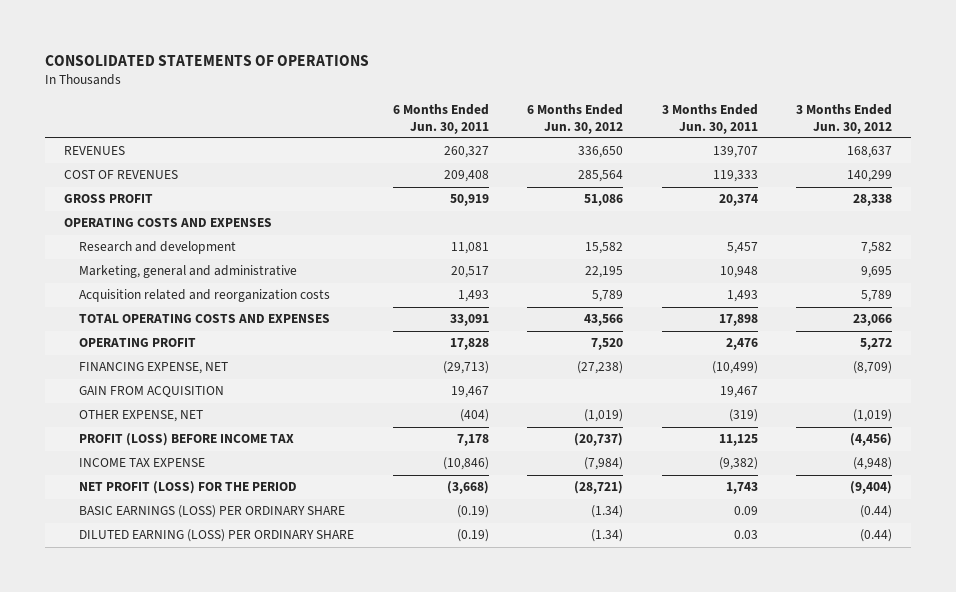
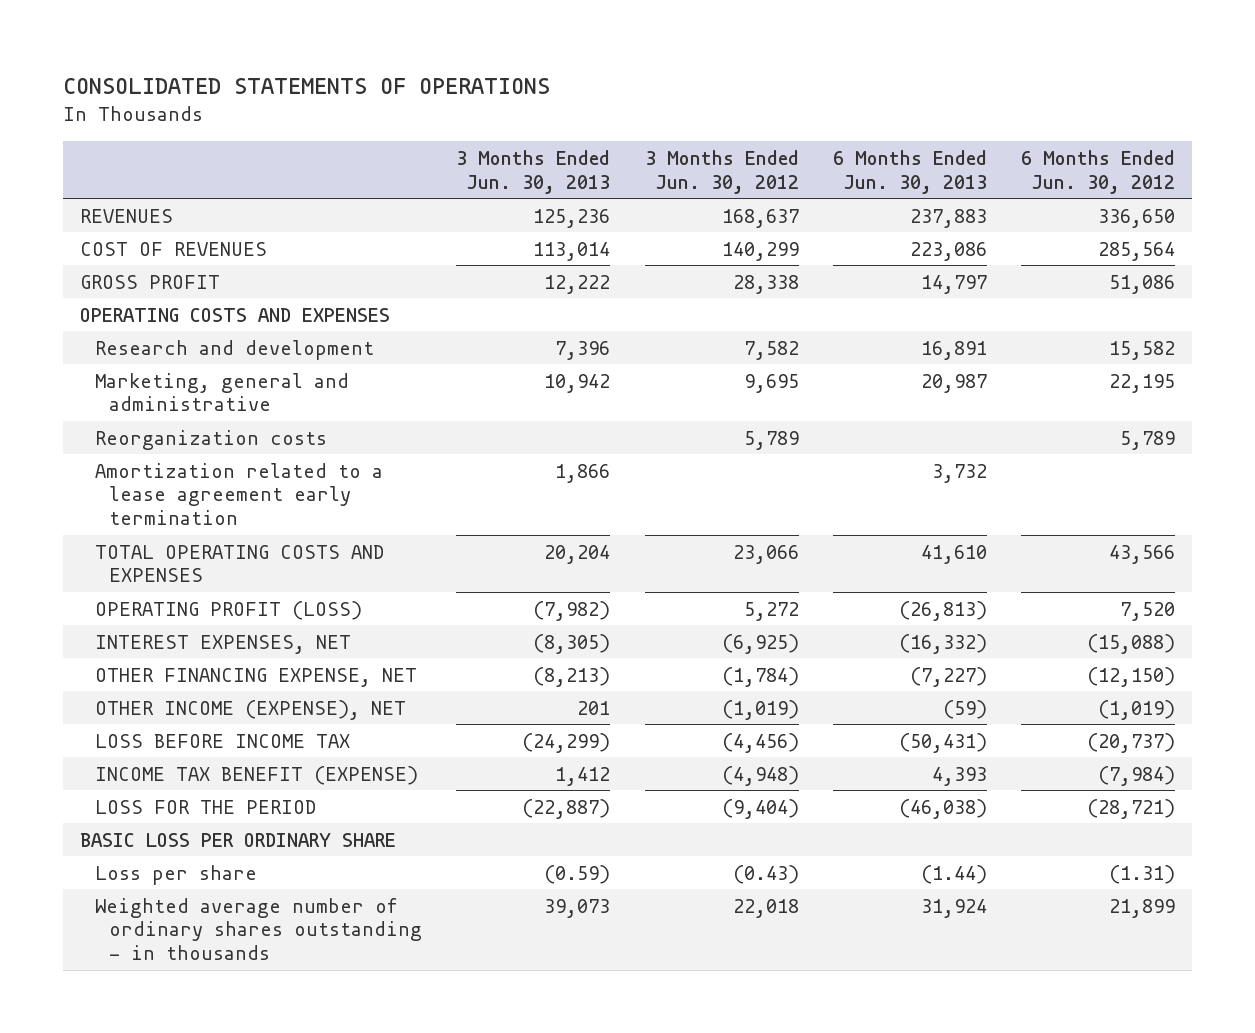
- | 6 Months Ended Jun. 30, 2011 | 6 Months Ended Jun. 30, 2012 | 3 Months Ended Jun. 30, 2011 | 3 Months Ended Jun. 30, 2012
+ | 3 Months Ended Jun. 30, 2013 | 3 Months Ended Jun. 30, 2012 | 6 Months Ended Jun. 30, 2013 | 6 Months Ended Jun. 30, 2012
- Acquisition related and reorganization costs | 1,493 | 5,789 | 1,493 | 5,789
+ Reorganization costs | | 5,789 | | 5,789
+ Amortization related to a lease agreement early termination | 1,866 | | 3,732 |
- OPERATING PROFIT | 17,828 | 7,520 | 2,476 | 5,272
- FINANCING EXPENSE, NET | (29,713) | (27,238) | (10,499) | (8,709)
- GAIN FROM ACQUISITION | 19,467 | | 19,467 |
- OTHER EXPENSE, NET | (404) | (1,019) | (319) | (1,019)
- PROFIT (LOSS) BEFORE INCOME TAX | 7,178 | (20,737) | 11,125 | (4,456)
- INCOME TAX EXPENSE | (10,846) | (7,984) | (9,382) | (4,948)
- NET PROFIT (LOSS) FOR THE PERIOD | (3,668) | (28,721) | 1,743 | (9,404)
- BASIC EARNINGS (LOSS) PER ORDINARY SHARE | (0.19) | (1.34) | 0.09 | (0.44)
- DILUTED EARNING (LOSS) PER ORDINARY SHARE | (0.19) | (1.34) | 0.03 | (0.44)
+ OPERATING PROFIT (LOSS) | (7,982) | 5,272 | (26,813) | 7,520
+ INTEREST EXPENSES, NET | (8,305) | (6,925) | (16,332) | (15,088)
+ OTHER FINANCING EXPENSE, NET | (8,213) | (1,784) | (7,227) | (12,150)
+ OTHER INCOME (EXPENSE), NET | 201 | (1,019) | (59) | (1,019)
+ LOSS BEFORE INCOME TAX | (24,299) | (4,456) | (50,431) | (20,737)
+ INCOME TAX BENEFIT (EXPENSE) | 1,412 | (4,948) | 4,393 | (7,984)
+ LOSS FOR THE PERIOD | (22,887) | (9,404) | (46,038) | (28,721)
+ BASIC LOSS PER ORDINARY SHARE
+ Loss per share | (0.59) | (0.43) | (1.44) | (1.31)
+ Weighted average number of ordinary shares outstanding - in thousands | 39,073 | 22,018 | 31,924 | 21,899

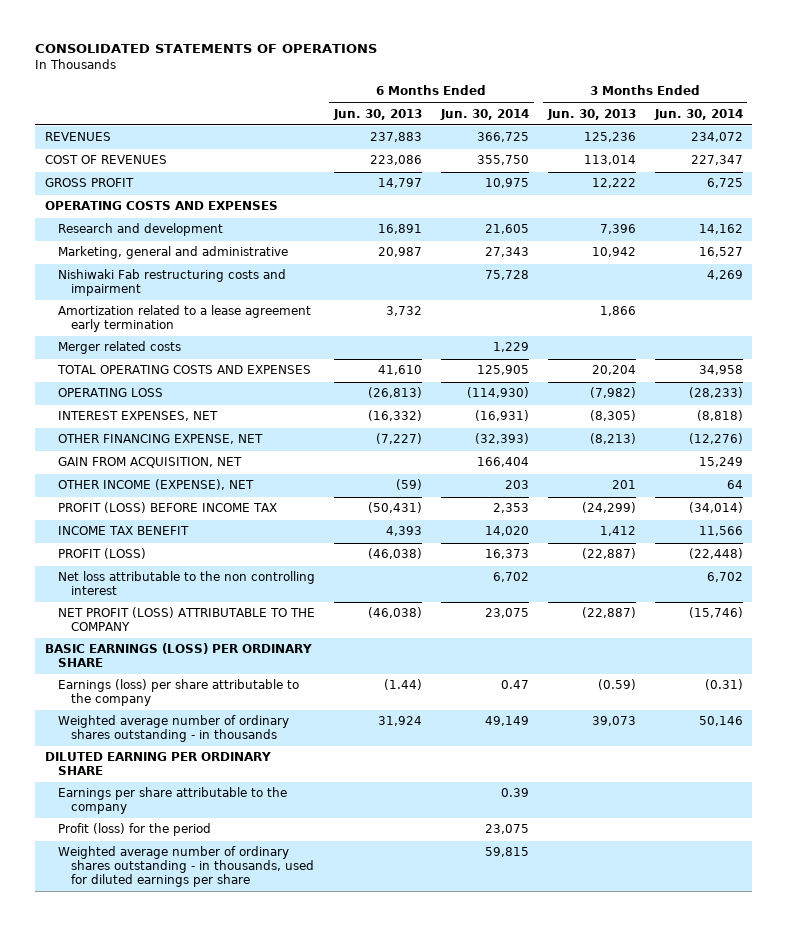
- | 3 Months Ended Jun. 30, 2013 | 3 Months Ended Jun. 30, 2012 | 6 Months Ended Jun. 30, 2013 | 6 Months Ended Jun. 30, 2012
+ | 6 Months Ended Jun. 30, 2013 | 6 Months Ended Jun. 30, 2014 | 3 Months Ended Jun. 30, 2013 | 3 Months Ended Jun. 30, 2014
- Reorganization costs | | 5,789 | | 5,789
+ Nishiwaki Fab restructuring costs and impairment | | 75,728 | | 4,269
+ Merger related costs | | 1,229 | |
- OPERATING PROFIT (LOSS) | (7,982) | 5,272 | (26,813) | 7,520
+ OPERATING LOSS | (26,813) | (114,930) | (7,982) | (28,233)
+ GAIN FROM ACQUISITION, NET | | 166,404 | | 15,249
- LOSS BEFORE INCOME TAX | (24,299) | (4,456) | (50,431) | (20,737)
- INCOME TAX BENEFIT (EXPENSE) | 1,412 | (4,948) | 4,393 | (7,984)
- LOSS FOR THE PERIOD | (22,887) | (9,404) | (46,038) | (28,721)
- BASIC LOSS PER ORDINARY SHARE
- Loss per share | (0.59) | (0.43) | (1.44) | (1.31)
+ PROFIT (LOSS) BEFORE INCOME TAX | (50,431) | 2,353 | (24,299) | (34,014)
+ INCOME TAX BENEFIT | 4,393 | 14,020 | 1,412 | 11,566
+ PROFIT (LOSS) | (46,038) | 16,373 | (22,887) | (22,448)
+ Net loss attributable to the non controlling interest | | 6,702 | | 6,702
+ NET PROFIT (LOSS) ATTRIBUTABLE TO THE COMPANY | (46,038) | 23,075 | (22,887) | (15,746)
+ BASIC EARNINGS (LOSS) PER ORDINARY SHARE
+ Earnings (loss) per share attributable to the company | (1.44) | 0.47 | (0.59) | (0.31)
+ DILUTED EARNING PER ORDINARY SHARE
+ Earnings per share attributable to the company | | 0.39 | |
+ Profit (loss) for the period | | 23,075 | |
+ Weighted average number of ordinary shares outstanding - in thousands, used for diluted earnings per share | | 59,815 | |

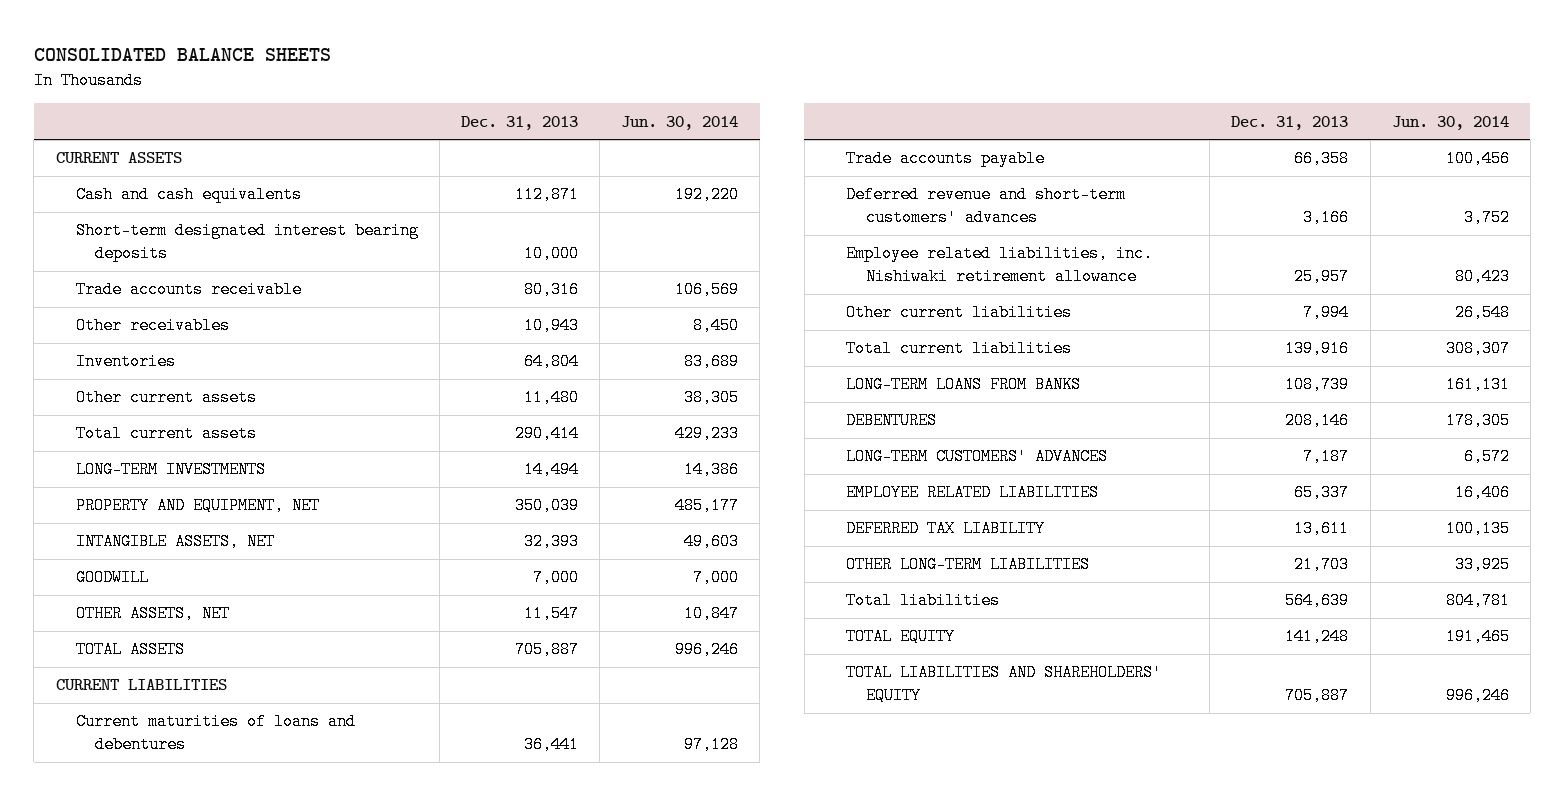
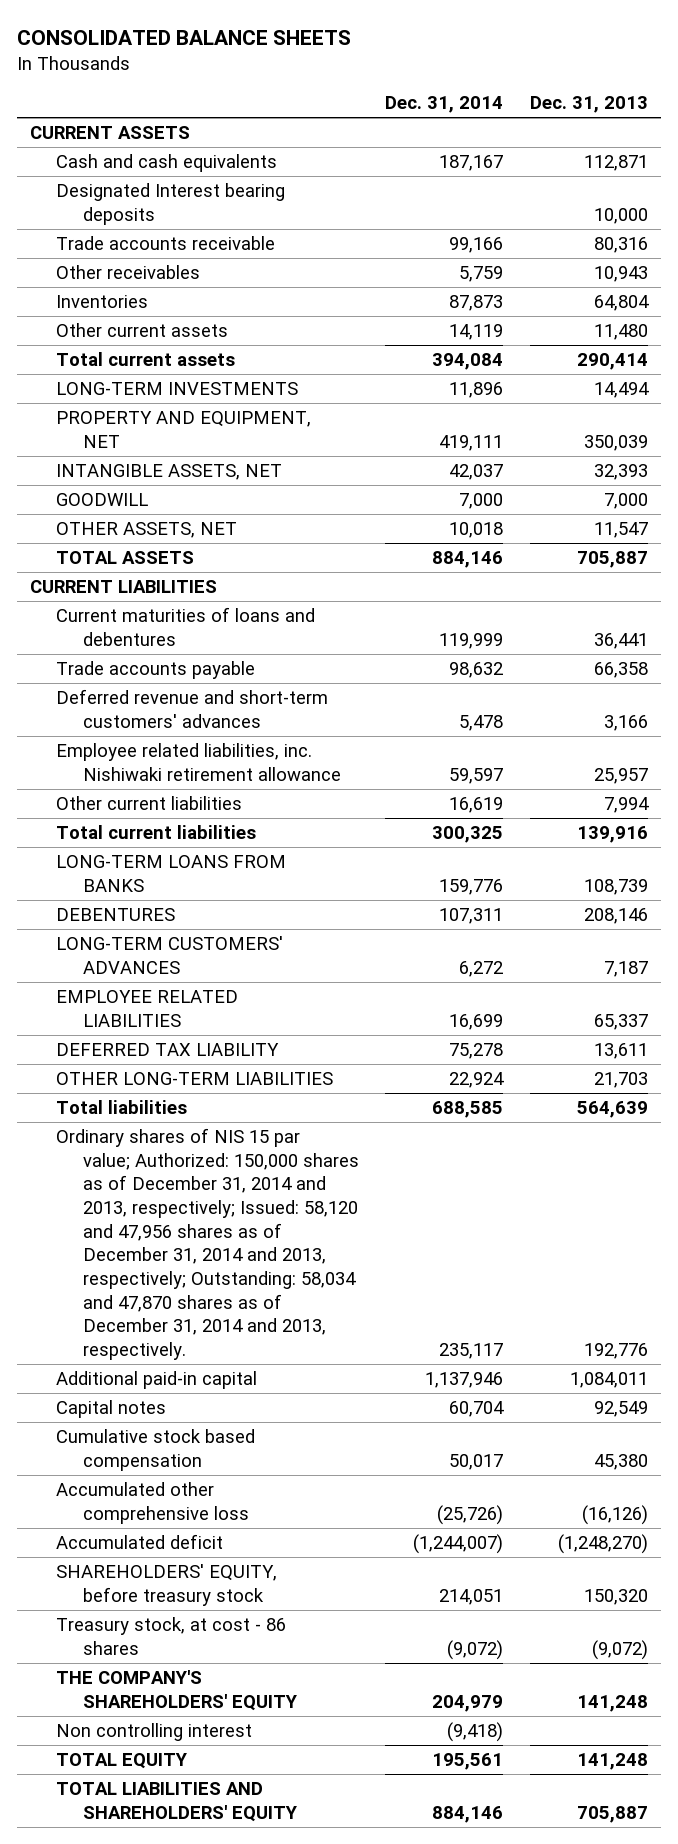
- | Dec. 31, 2013 | Jun. 30, 2014
+ | Dec. 31, 2014 | Dec. 31, 2013
- Short-term designated interest bearing deposits | 10,000 |
+ Designated Interest bearing deposits | | 10,000
+ Ordinary shares of NIS 15 par value; Authorized: 150,000 shares as of December 31, 2014 and 2013, respectively; Issued: 58,120 and 47,956 shares as of December 31, 2014 and 2013, respectively; Outstanding: 58,034 and 47,870 shares as of December 31, 2014 and 2013, respectively. | 235,117 | 192,776
+ Additional paid-in capital | 1,137,946 | 1,084,011
+ Capital notes | 60,704 | 92,549
+ Cumulative stock based compensation | 50,017 | 45,380
+ Accumulated other comprehensive loss | (25,726) | (16,126)
+ Accumulated deficit | (1,244,007) | (1,248,270)
+ SHAREHOLDERS' EQUITY, before treasury stock | 214,051 | 150,320
+ Treasury stock, at cost - 86 shares | (9,072) | (9,072)
+ THE COMPANY'S SHAREHOLDERS' EQUITY | 204,979 | 141,248
+ Non controlling interest | (9,418) |

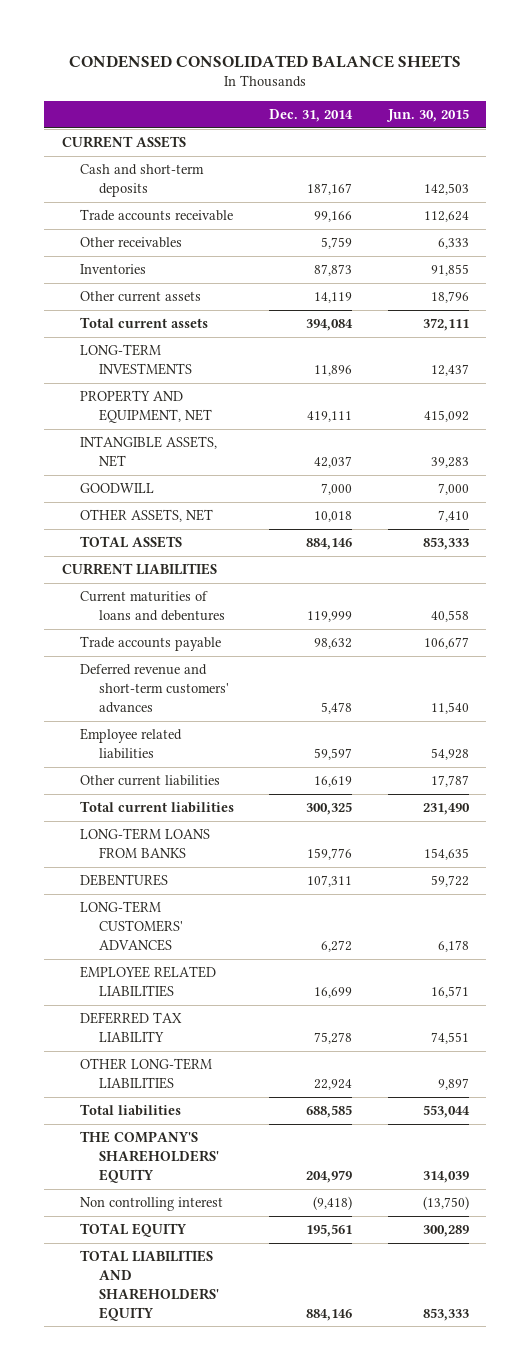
- CONSOLIDATED BALANCE SHEETS
+ CONDENSED CONSOLIDATED BALANCE SHEETS
- | Dec. 31, 2014 | Dec. 31, 2013
+ | Dec. 31, 2014 | Jun. 30, 2015
- Cash and cash equivalents | 187,167 | 112,871
- Designated Interest bearing deposits | | 10,000
+ Cash and short-term deposits | 187,167 | 142,503
- Employee related liabilities, inc. Nishiwaki retirement allowance | 59,597 | 25,957
+ Employee related liabilities | 59,597 | 54,928
- Ordinary shares of NIS 15 par value; Authorized: 150,000 shares as of December 31, 2014 and 2013, respectively; Issued: 58,120 and 47,956 shares as of December 31, 2014 and 2013, respectively; Outstanding: 58,034 and 47,870 shares as of December 31, 2014 and 2013, respectively. | 235,117 | 192,776
- Additional paid-in capital | 1,137,946 | 1,084,011
- Capital notes | 60,704 | 92,549
- Cumulative stock based compensation | 50,017 | 45,380
- Accumulated other comprehensive loss | (25,726) | (16,126)
- Accumulated deficit | (1,244,007) | (1,248,270)
- SHAREHOLDERS' EQUITY, before treasury stock | 214,051 | 150,320
- Treasury stock, at cost - 86 shares | (9,072) | (9,072)

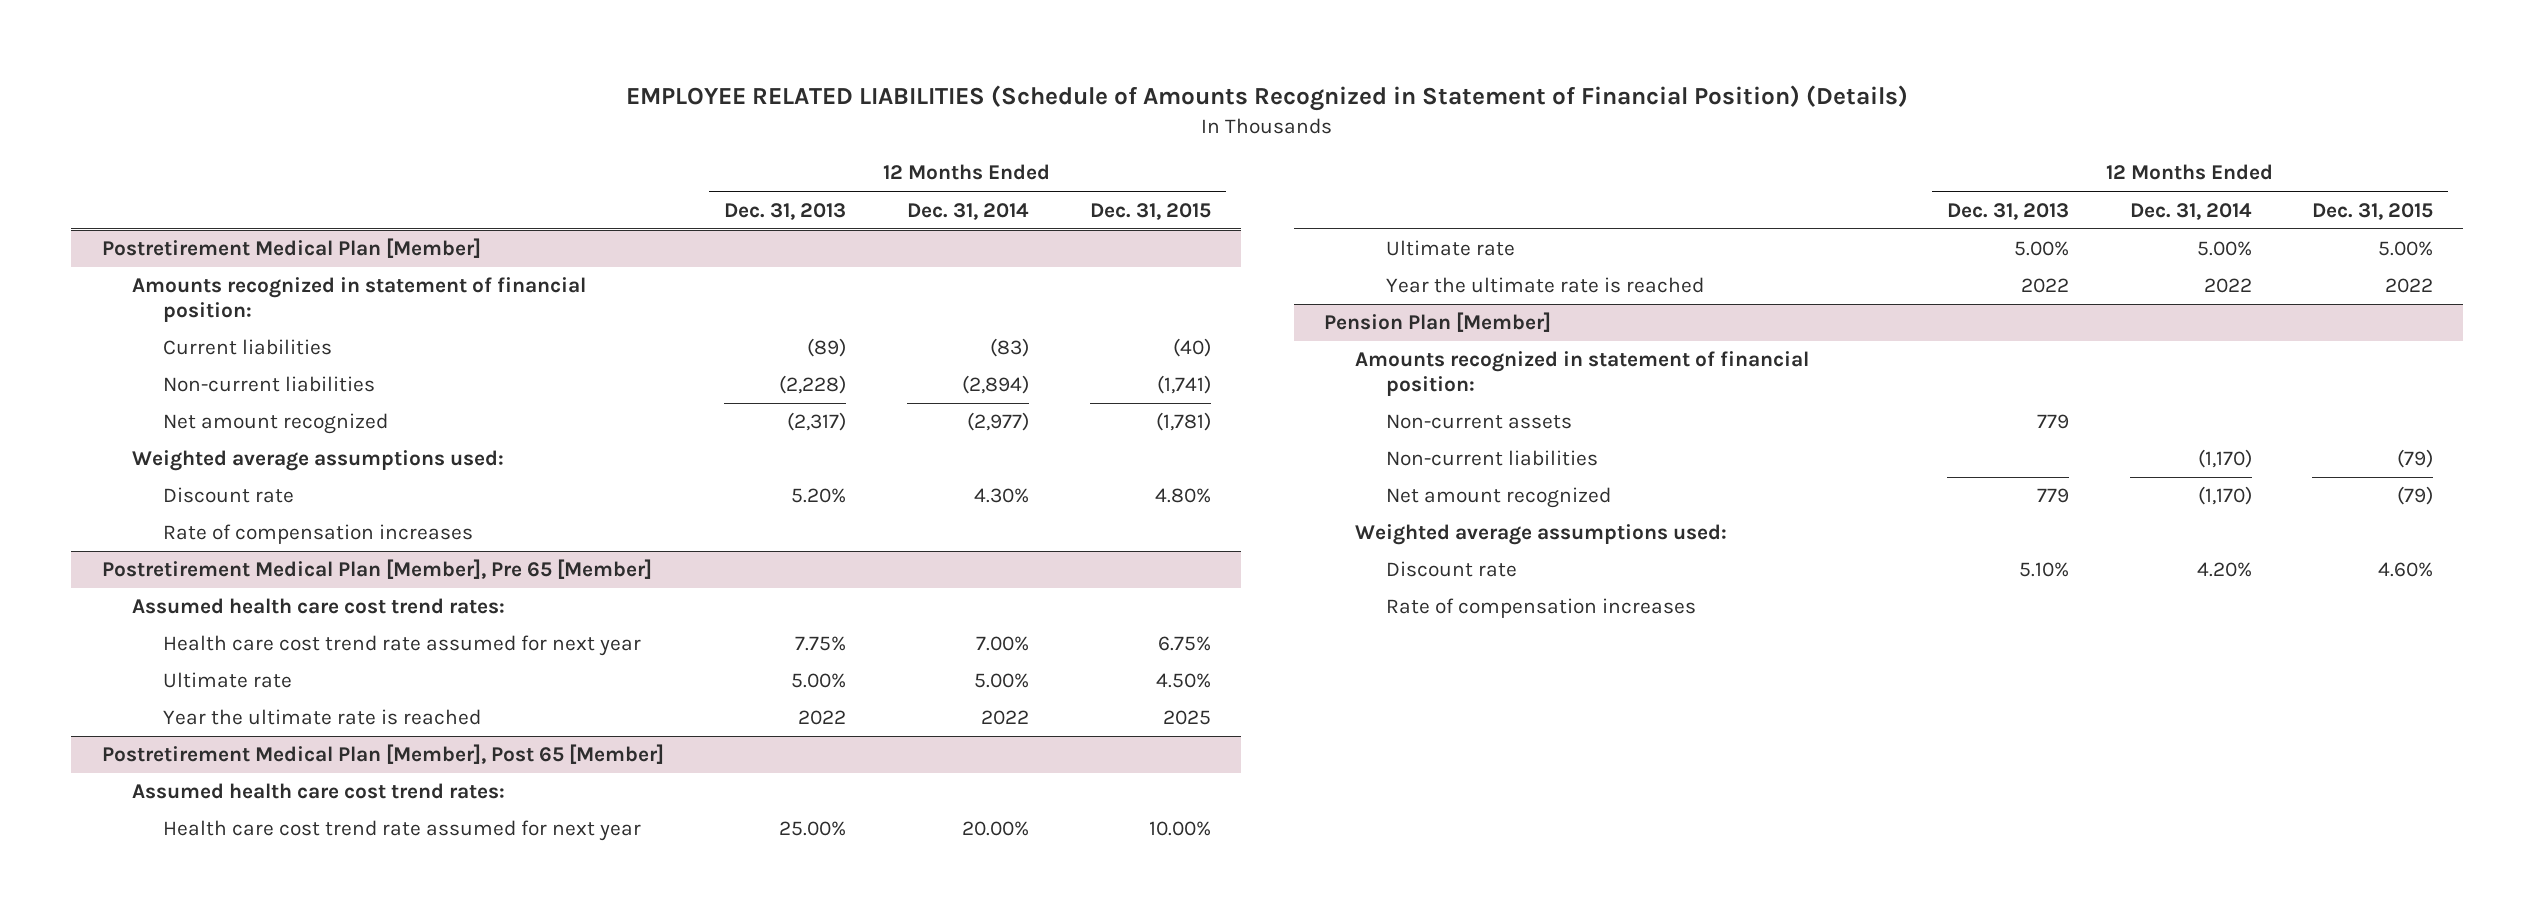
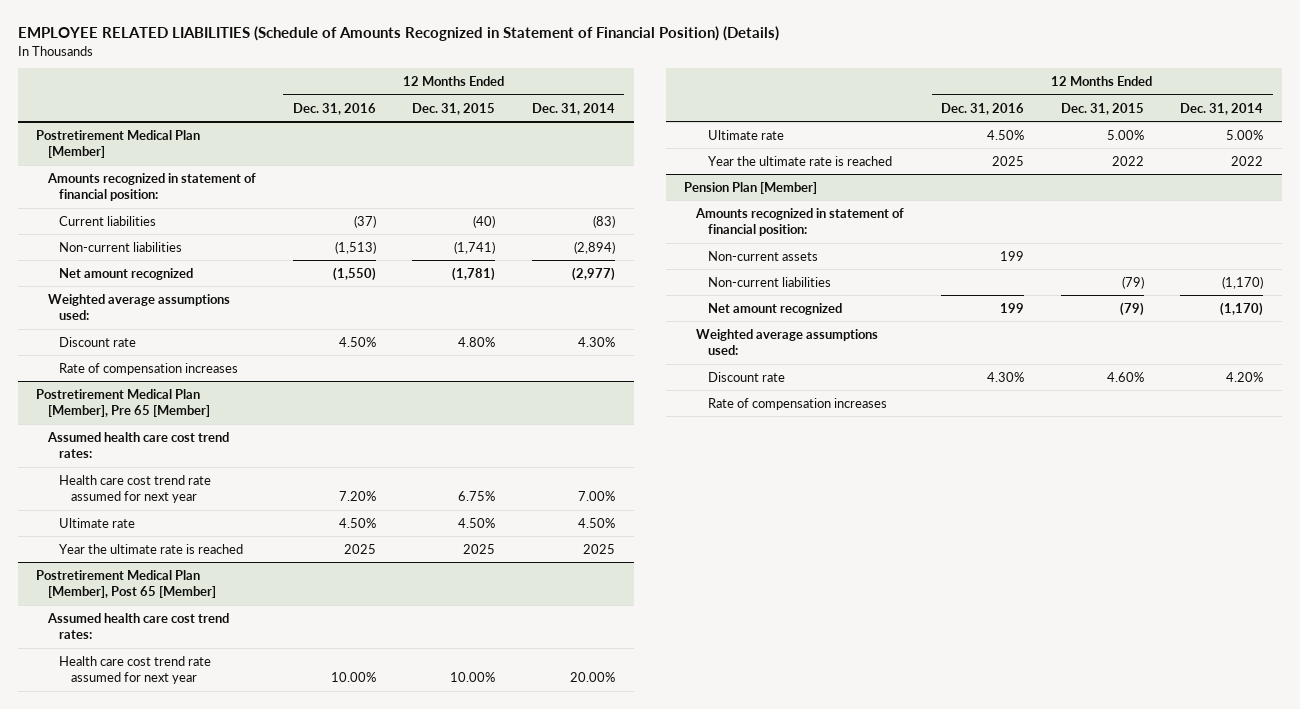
- | 12 Months Ended Dec. 31, 2013 | 12 Months Ended Dec. 31, 2014 | 12 Months Ended Dec. 31, 2015
+ | 12 Months Ended Dec. 31, 2016 | 12 Months Ended Dec. 31, 2015 | 12 Months Ended Dec. 31, 2014
@ Postretirement Medical Plan [Member], Pre 65 [Member]
- Ultimate rate | 5.00% | 5.00% | 4.50%
- Year the ultimate rate is reached | 2022 | 2022 | 2025
+ Ultimate rate | 4.50% | 4.50% | 4.50%
+ Year the ultimate rate is reached | 2025 | 2025 | 2025

